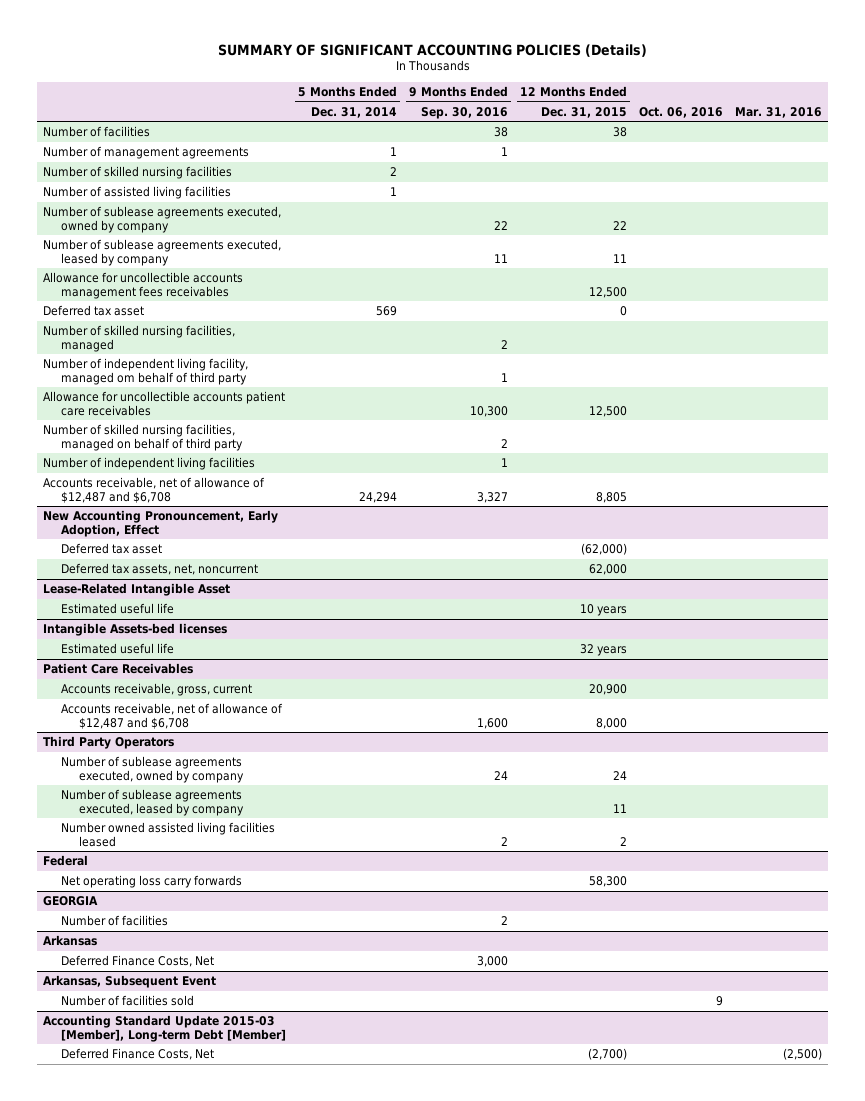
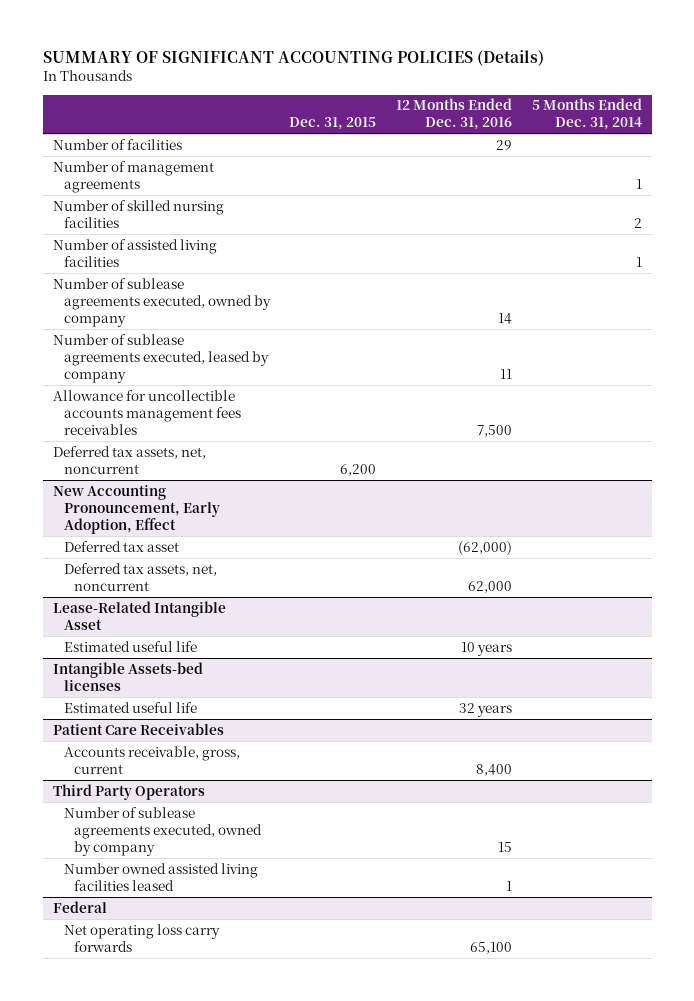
- | 5 Months Ended Dec. 31, 2014 | 9 Months Ended Sep. 30, 2016 | 12 Months Ended Dec. 31, 2015 | Oct. 06, 2016 | Mar. 31, 2016
+ | Dec. 31, 2015 | 12 Months Ended Dec. 31, 2016 | 5 Months Ended Dec. 31, 2014
- Deferred tax asset | 569 | | 0 | |
- Number of skilled nursing facilities, managed | | 2 | | |
- Number of independent living facility, managed om behalf of third party | | 1 | | |
- Allowance for uncollectible accounts patient care receivables | | 10,300 | 12,500 | |
- Number of skilled nursing facilities, managed on behalf of third party | | 2 | | |
- Number of independent living facilities | | 1 | | |
- Accounts receivable, net of allowance of $12,487 and $6,708 | 24,294 | 3,327 | 8,805 | |
+ Deferred tax assets, net, noncurrent | 6,200 | |
@ Patient Care Receivables
- Accounts receivable, net of allowance of $12,487 and $6,708 | | 1,600 | 8,000 | |
@ Third Party Operators
- Number of sublease agreements executed, leased by company | | | 11 | |
- GEORGIA
- Number of facilities | | 2 | | |
- Arkansas
- Deferred Finance Costs, Net | | 3,000 | | |
- Arkansas, Subsequent Event
- Number of facilities sold | | | | 9 |
- Accounting Standard Update 2015-03 [Member], Long-term Debt [Member]
- Deferred Finance Costs, Net | | | (2,700) | | (2,500)

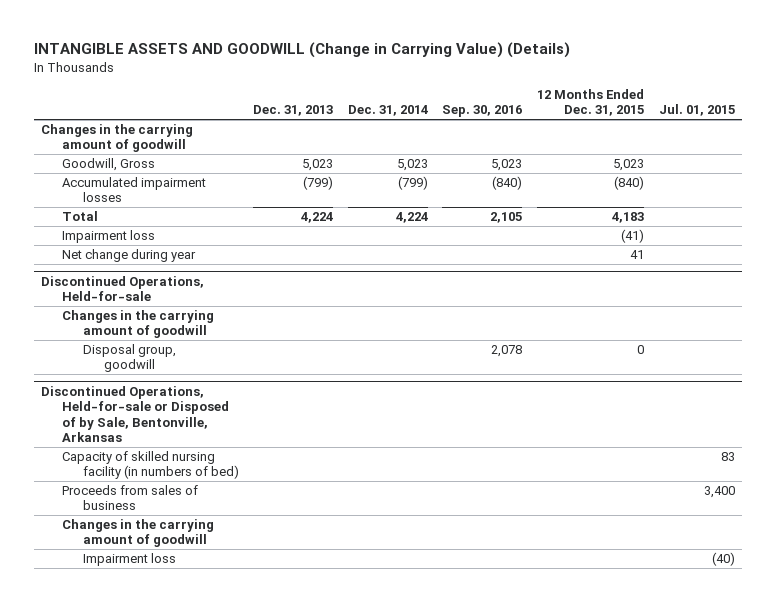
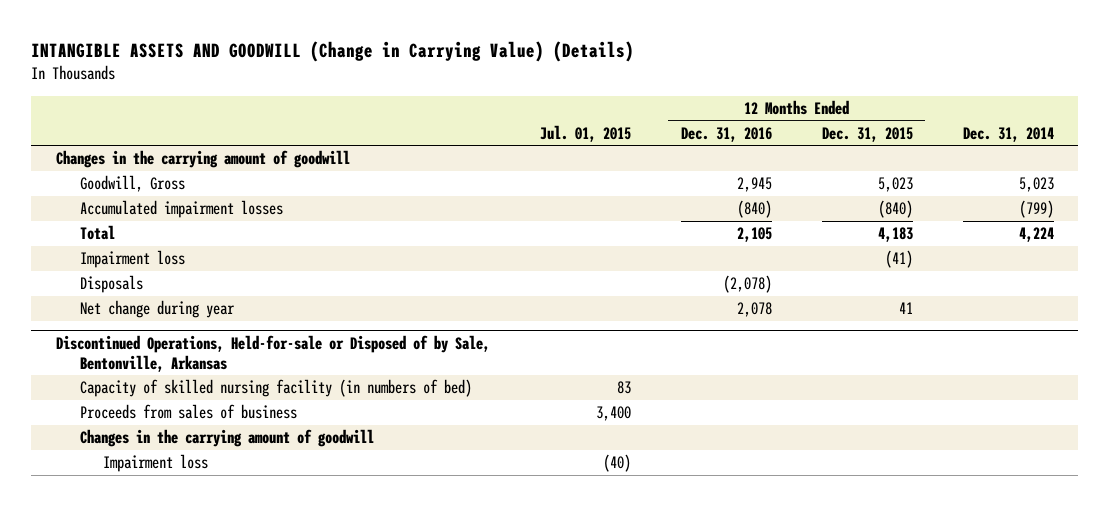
- | Dec. 31, 2013 | Dec. 31, 2014 | Sep. 30, 2016 | 12 Months Ended Dec. 31, 2015 | Jul. 01, 2015
+ | Jul. 01, 2015 | 12 Months Ended Dec. 31, 2016 | 12 Months Ended Dec. 31, 2015 | Dec. 31, 2014
+ Disposals | | (2,078) | |
- Discontinued Operations, Held-for-sale
- Changes in the carrying amount of goodwill
- Disposal group, goodwill | | | 2,078 | 0 |

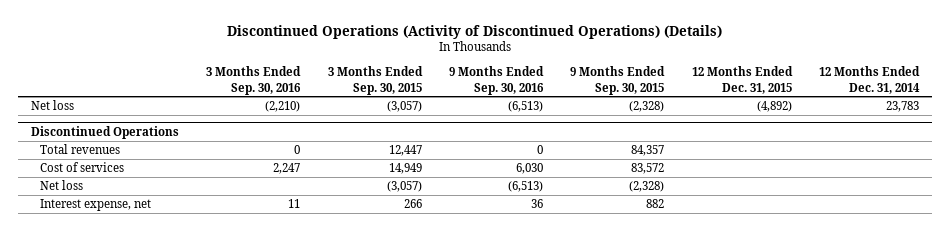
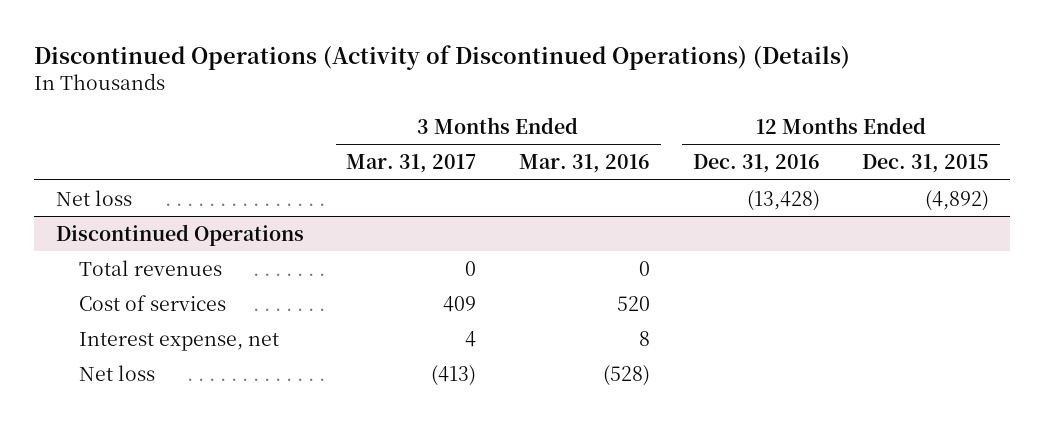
- | 3 Months Ended Sep. 30, 2016 | 3 Months Ended Sep. 30, 2015 | 9 Months Ended Sep. 30, 2016 | 9 Months Ended Sep. 30, 2015 | 12 Months Ended Dec. 31, 2015 | 12 Months Ended Dec. 31, 2014
+ | 3 Months Ended Mar. 31, 2017 | 3 Months Ended Mar. 31, 2016 | 12 Months Ended Dec. 31, 2016 | 12 Months Ended Dec. 31, 2015
@ Discontinued Operations
moved down: Net loss | (413) | (528) | |

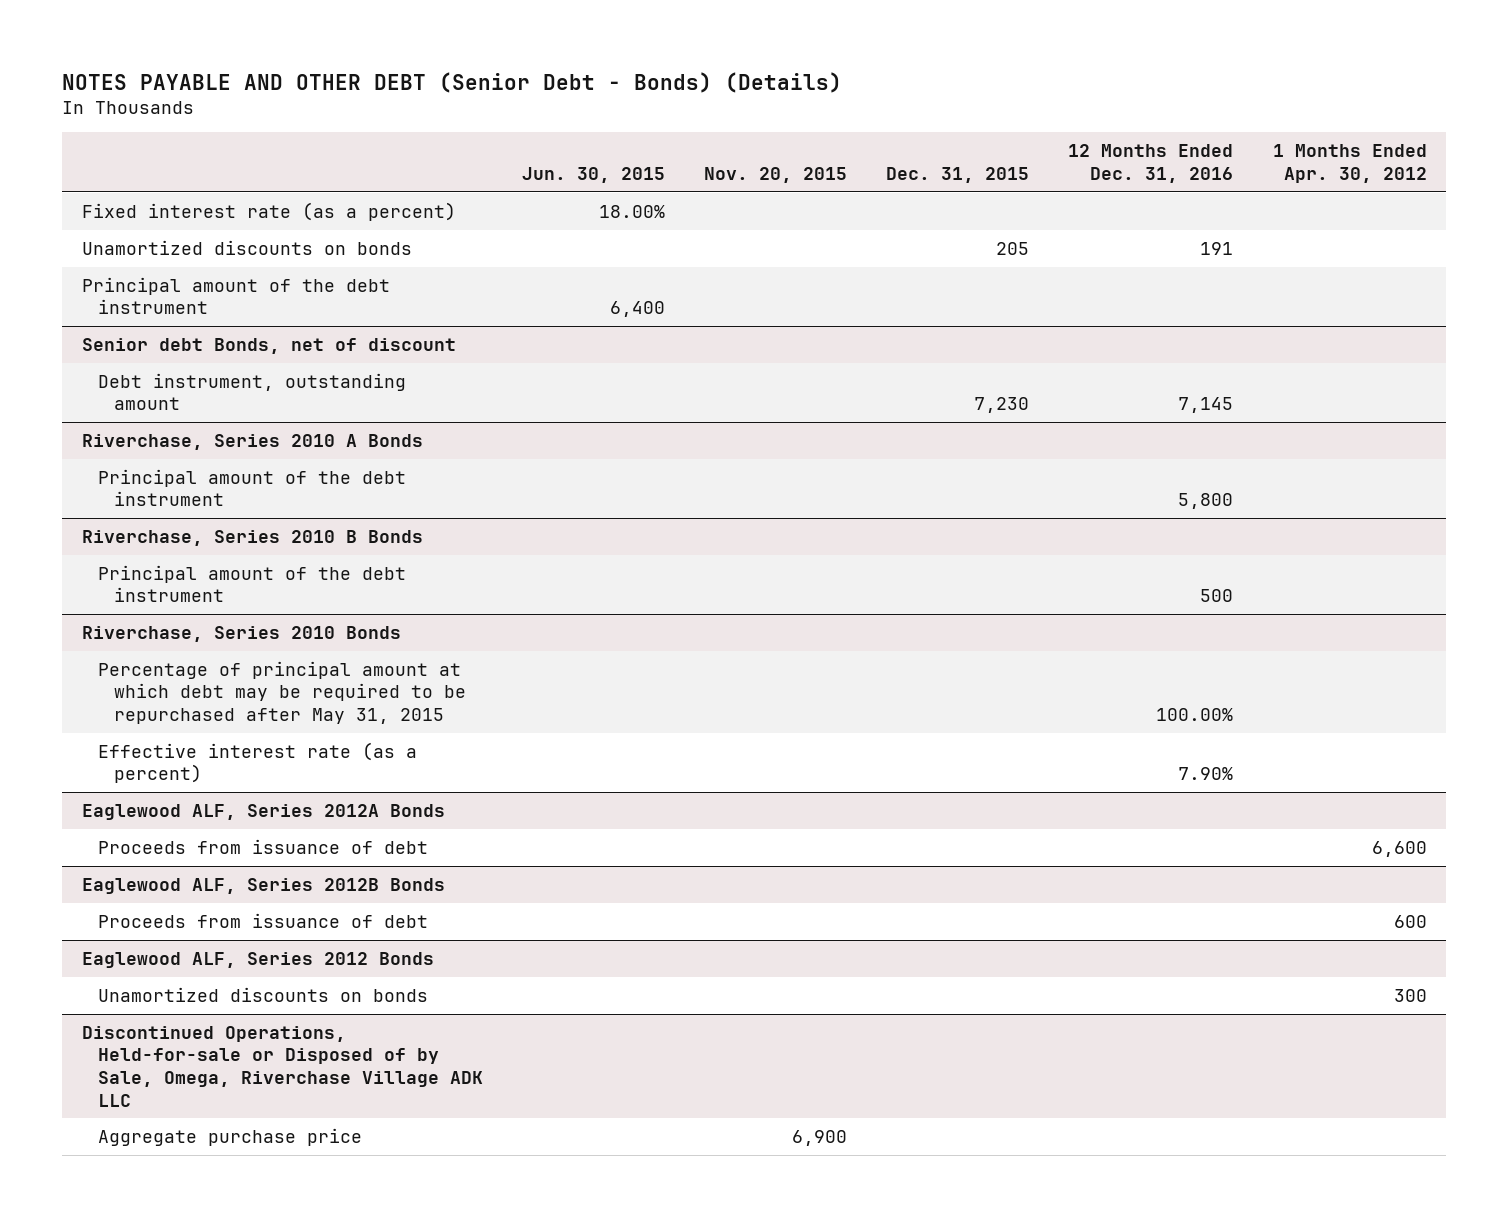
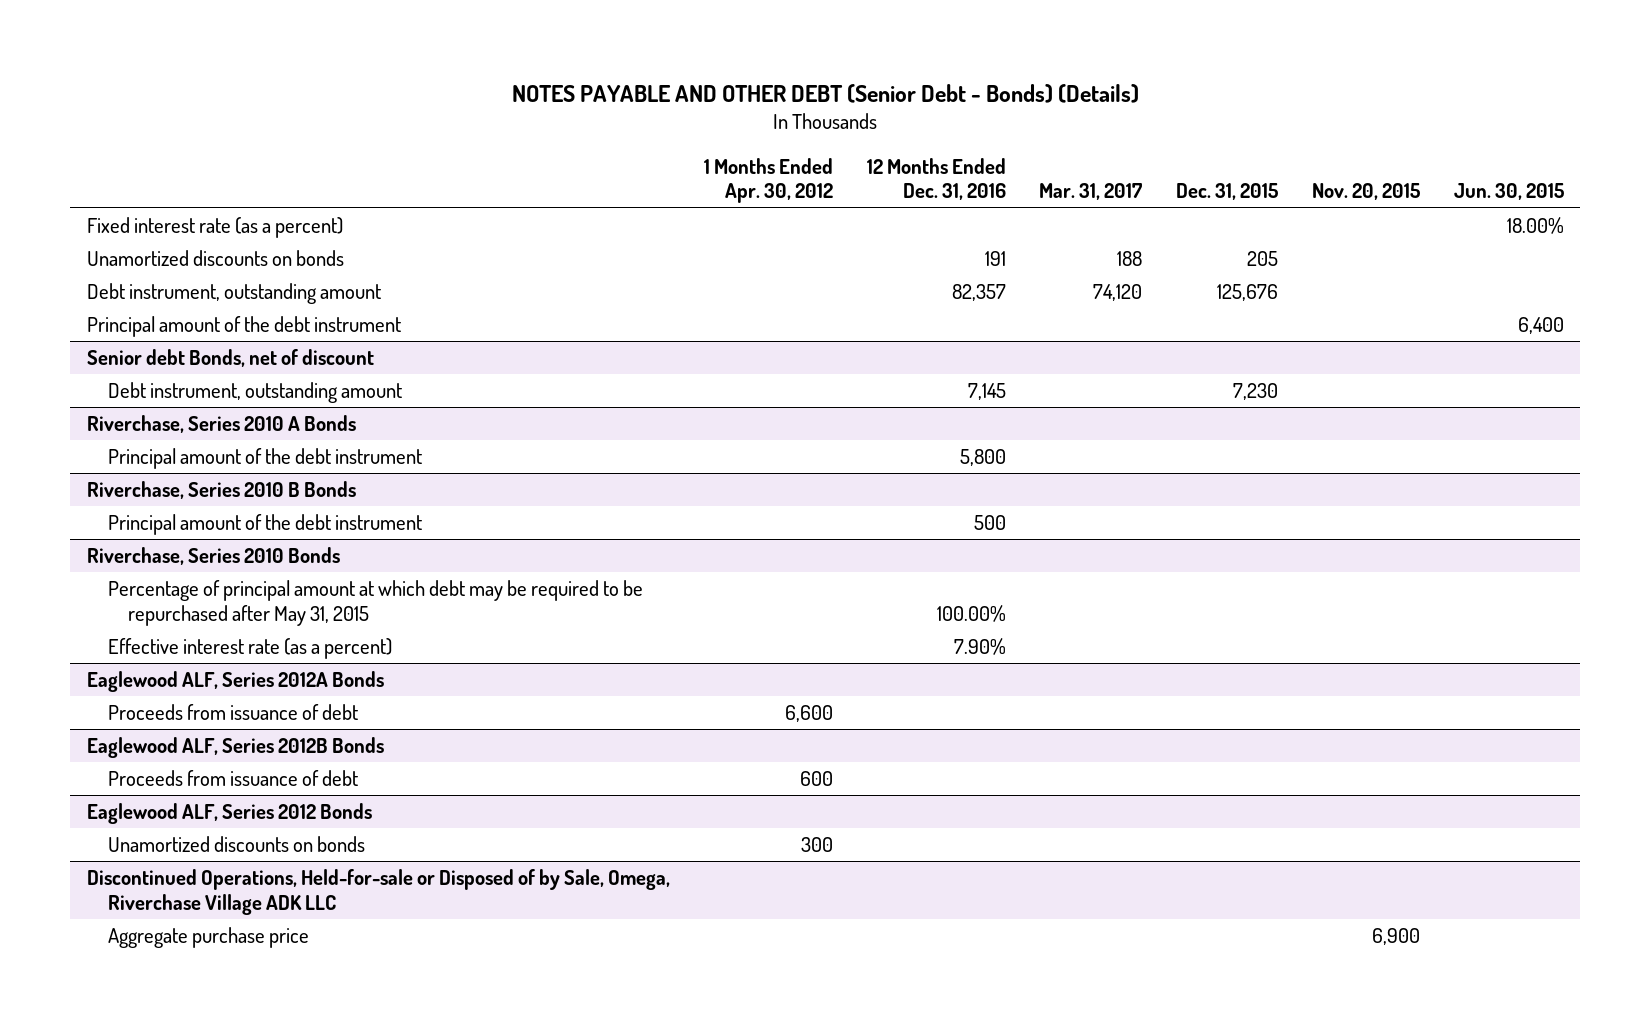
- | Jun. 30, 2015 | Nov. 20, 2015 | Dec. 31, 2015 | 12 Months Ended Dec. 31, 2016 | 1 Months Ended Apr. 30, 2012
+ | 1 Months Ended Apr. 30, 2012 | 12 Months Ended Dec. 31, 2016 | Mar. 31, 2017 | Dec. 31, 2015 | Nov. 20, 2015 | Jun. 30, 2015
+ Debt instrument, outstanding amount | | 82,357 | 74,120 | 125,676 | |

